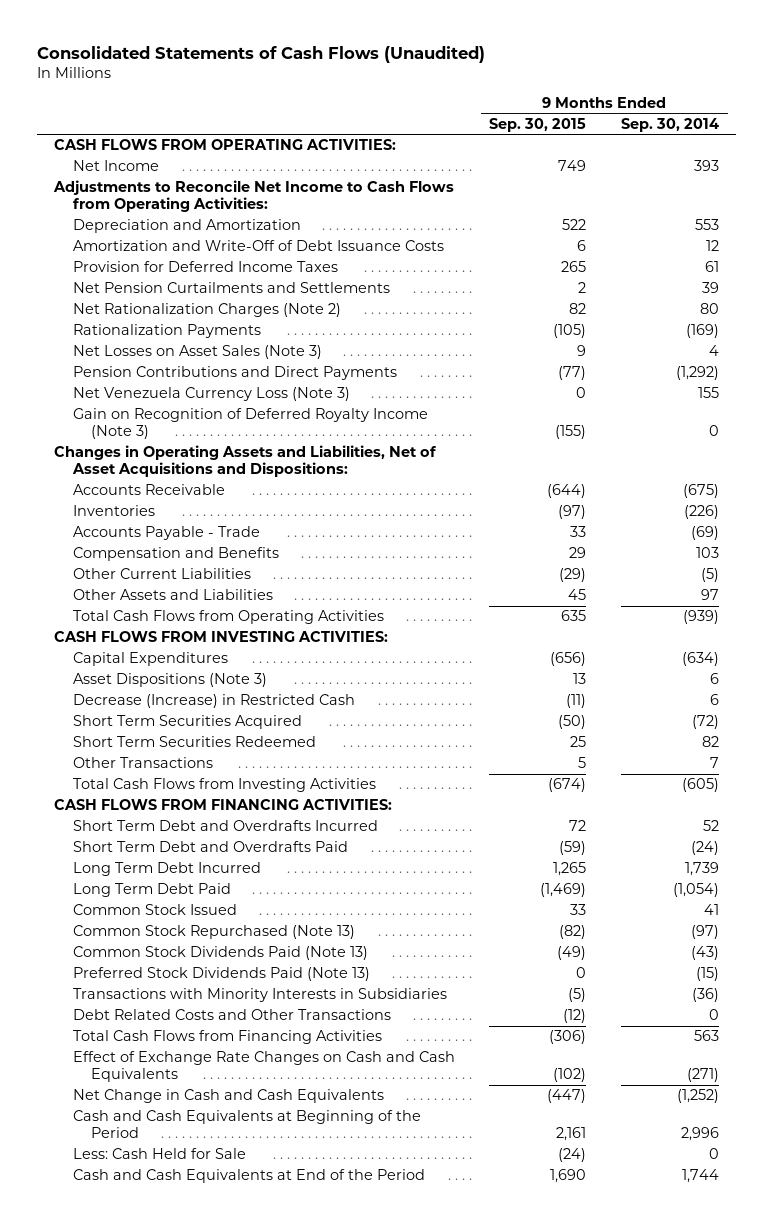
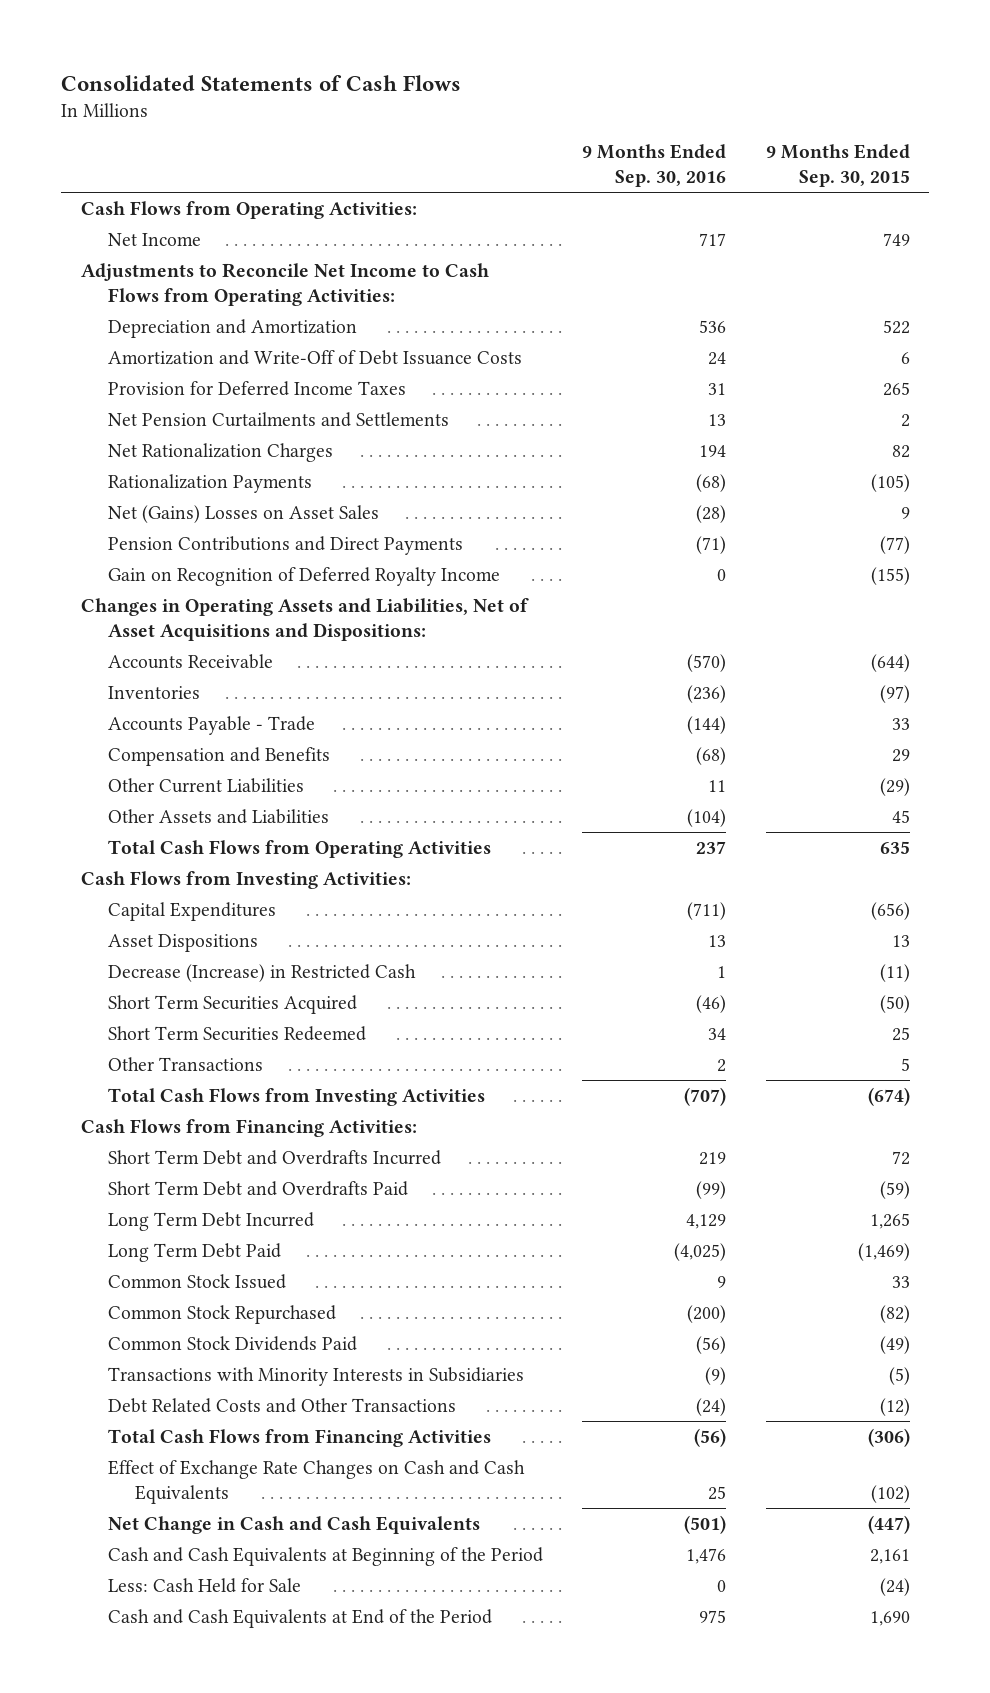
- Consolidated Statements of Cash Flows (Unaudited)
+ Consolidated Statements of Cash Flows
- | 9 Months Ended Sep. 30, 2015 | 9 Months Ended Sep. 30, 2014
+ | 9 Months Ended Sep. 30, 2016 | 9 Months Ended Sep. 30, 2015
- CASH FLOWS FROM OPERATING ACTIVITIES:
+ Cash Flows from Operating Activities:
- Net Rationalization Charges (Note 2) | 82 | 80
+ Net Rationalization Charges | 194 | 82
- Net Losses on Asset Sales (Note 3) | 9 | 4
+ Net (Gains) Losses on Asset Sales | (28) | 9
- Net Venezuela Currency Loss (Note 3) | 0 | 155
- Gain on Recognition of Deferred Royalty Income (Note 3) | (155) | 0
+ Gain on Recognition of Deferred Royalty Income | 0 | (155)
- CASH FLOWS FROM INVESTING ACTIVITIES:
+ Cash Flows from Investing Activities:
- Asset Dispositions (Note 3) | 13 | 6
+ Asset Dispositions | 13 | 13
- CASH FLOWS FROM FINANCING ACTIVITIES:
+ Cash Flows from Financing Activities:
- Common Stock Repurchased (Note 13) | (82) | (97)
- Common Stock Dividends Paid (Note 13) | (49) | (43)
- Preferred Stock Dividends Paid (Note 13) | 0 | (15)
+ Common Stock Repurchased | (200) | (82)
+ Common Stock Dividends Paid | (56) | (49)

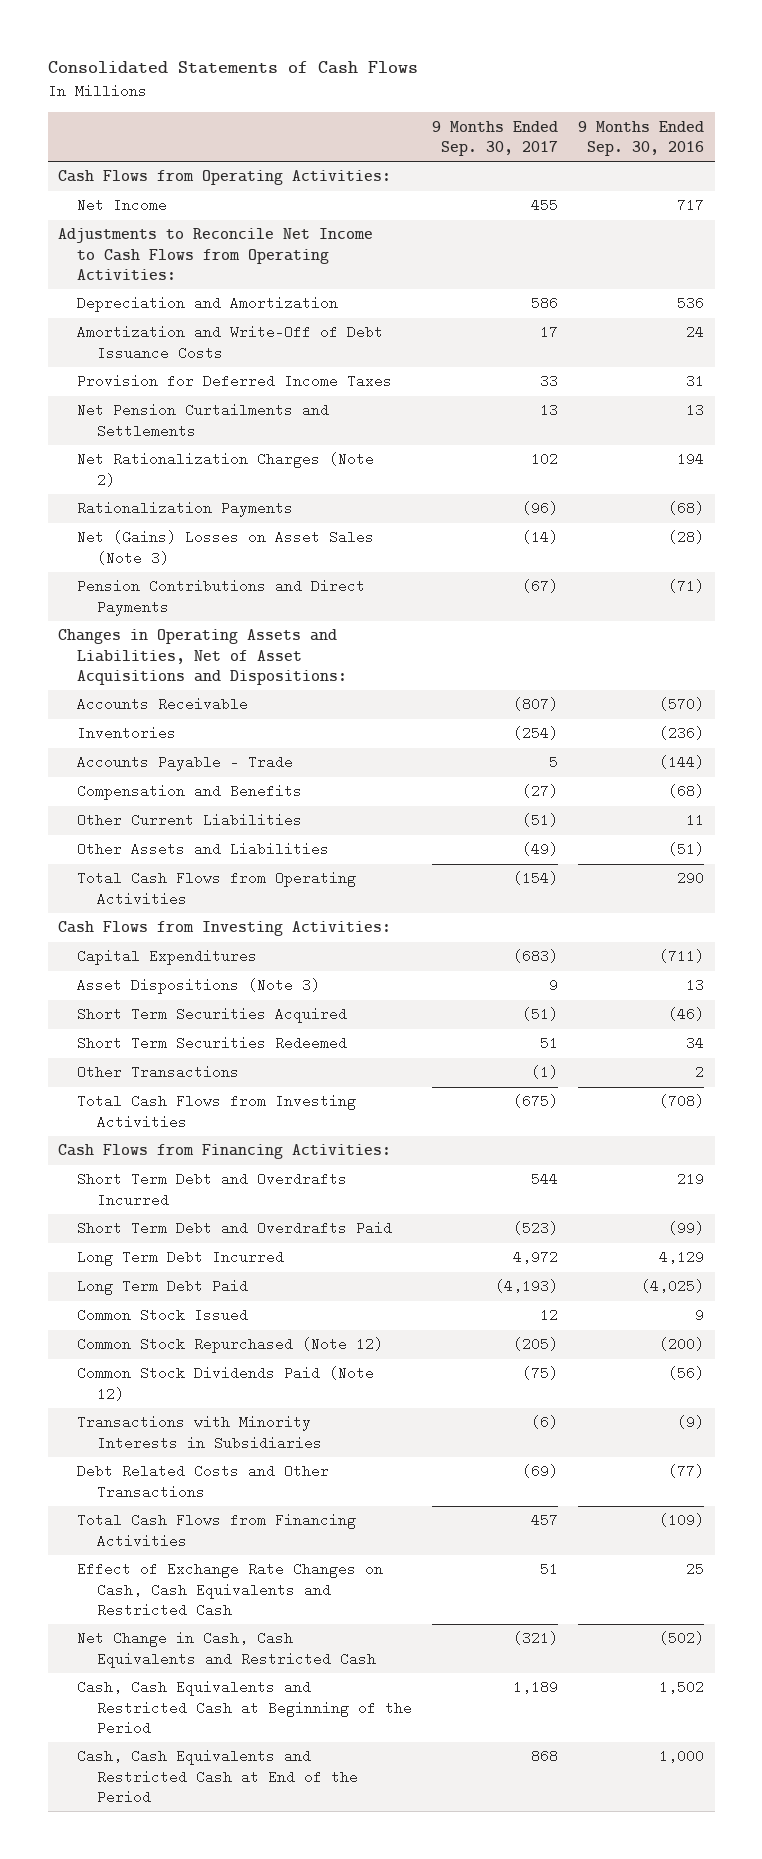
- | 9 Months Ended Sep. 30, 2016 | 9 Months Ended Sep. 30, 2015
+ | 9 Months Ended Sep. 30, 2017 | 9 Months Ended Sep. 30, 2016
- Net Rationalization Charges | 194 | 82
+ Net Rationalization Charges (Note 2) | 102 | 194
- Net (Gains) Losses on Asset Sales | (28) | 9
+ Net (Gains) Losses on Asset Sales (Note 3) | (14) | (28)
- Gain on Recognition of Deferred Royalty Income | 0 | (155)
- Other Assets and Liabilities | (104) | 45
- Total Cash Flows from Operating Activities | 237 | 635
+ Other Assets and Liabilities | (49) | (51)
+ Total Cash Flows from Operating Activities | (154) | 290
- Asset Dispositions | 13 | 13
- Decrease (Increase) in Restricted Cash | 1 | (11)
+ Asset Dispositions (Note 3) | 9 | 13
- Total Cash Flows from Investing Activities | (707) | (674)
+ Total Cash Flows from Investing Activities | (675) | (708)
- Common Stock Repurchased | (200) | (82)
- Common Stock Dividends Paid | (56) | (49)
+ Common Stock Repurchased (Note 12) | (205) | (200)
+ Common Stock Dividends Paid (Note 12) | (75) | (56)
- Debt Related Costs and Other Transactions | (24) | (12)
- Total Cash Flows from Financing Activities | (56) | (306)
- Effect of Exchange Rate Changes on Cash and Cash Equivalents | 25 | (102)
- Net Change in Cash and Cash Equivalents | (501) | (447)
- Cash and Cash Equivalents at Beginning of the Period | 1,476 | 2,161
- Less: Cash Held for Sale | 0 | (24)
- Cash and Cash Equivalents at End of the Period | 975 | 1,690
+ Debt Related Costs and Other Transactions | (69) | (77)
+ Total Cash Flows from Financing Activities | 457 | (109)
+ Effect of Exchange Rate Changes on Cash, Cash Equivalents and Restricted Cash | 51 | 25
+ Net Change in Cash, Cash Equivalents and Restricted Cash | (321) | (502)
+ Cash, Cash Equivalents and Restricted Cash at Beginning of the Period | 1,189 | 1,502
+ Cash, Cash Equivalents and Restricted Cash at End of the Period | 868 | 1,000

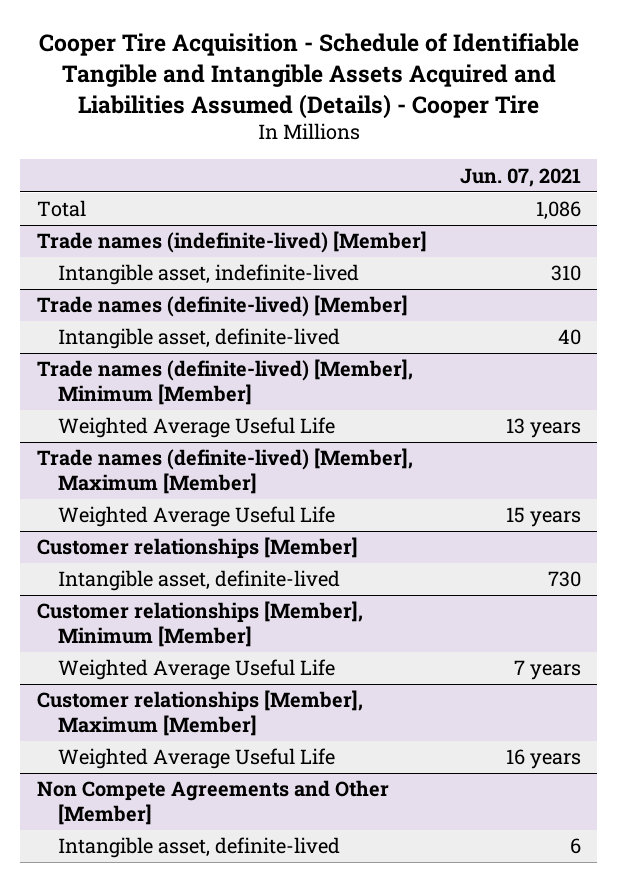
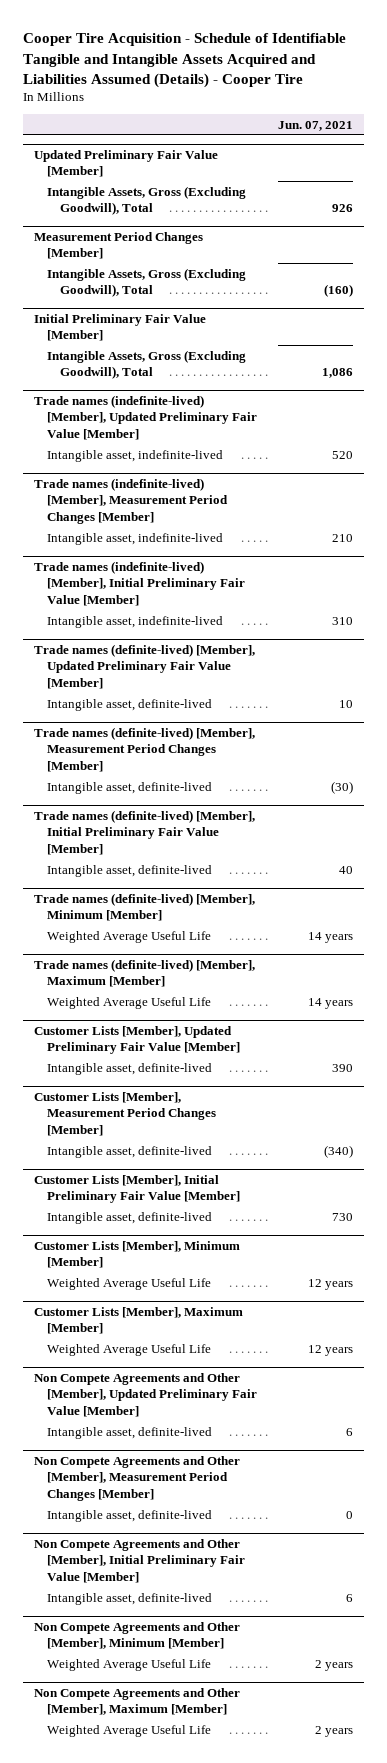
- Total | 1,086
- Trade names (indefinite-lived) [Member]
+ Updated Preliminary Fair Value [Member]
+ Intangible Assets, Gross (Excluding Goodwill), Total | 926
+ Measurement Period Changes [Member]
+ Intangible Assets, Gross (Excluding Goodwill), Total | (160)
+ Initial Preliminary Fair Value [Member]
+ Intangible Assets, Gross (Excluding Goodwill), Total | 1,086
+ Trade names (indefinite-lived) [Member], Updated Preliminary Fair Value [Member]
+ Intangible asset, indefinite-lived | 520
+ Trade names (indefinite-lived) [Member], Measurement Period Changes [Member]
+ Intangible asset, indefinite-lived | 210
+ Trade names (indefinite-lived) [Member], Initial Preliminary Fair Value [Member]
- Trade names (definite-lived) [Member]
+ Trade names (definite-lived) [Member], Updated Preliminary Fair Value [Member]
+ Intangible asset, definite-lived | 10
+ Trade names (definite-lived) [Member], Measurement Period Changes [Member]
+ Intangible asset, definite-lived | (30)
+ Trade names (definite-lived) [Member], Initial Preliminary Fair Value [Member]
@ Trade names (definite-lived) [Member], Minimum [Member]
- Weighted Average Useful Life | 13 years
+ Weighted Average Useful Life | 14 years
@ Trade names (definite-lived) [Member], Maximum [Member]
- Weighted Average Useful Life | 15 years
- Customer relationships [Member]
@ Trade names (definite-lived) [Member], Maximum [Member]
+ Weighted Average Useful Life | 14 years
+ Customer Lists [Member], Updated Preliminary Fair Value [Member]
+ Intangible asset, definite-lived | 390
+ Customer Lists [Member], Measurement Period Changes [Member]
+ Intangible asset, definite-lived | (340)
+ Customer Lists [Member], Initial Preliminary Fair Value [Member]
- Customer relationships [Member], Minimum [Member]
- Weighted Average Useful Life | 7 years
- Customer relationships [Member], Maximum [Member]
- Weighted Average Useful Life | 16 years
- Non Compete Agreements and Other [Member]
+ Customer Lists [Member], Minimum [Member]
+ Weighted Average Useful Life | 12 years
+ Customer Lists [Member], Maximum [Member]
+ Weighted Average Useful Life | 12 years
+ Non Compete Agreements and Other [Member], Updated Preliminary Fair Value [Member]
+ Non Compete Agreements and Other [Member], Measurement Period Changes [Member]
+ Intangible asset, definite-lived | 0
+ Non Compete Agreements and Other [Member], Initial Preliminary Fair Value [Member]
+ Intangible asset, definite-lived | 6
+ Non Compete Agreements and Other [Member], Minimum [Member]
+ Weighted Average Useful Life | 2 years
+ Non Compete Agreements and Other [Member], Maximum [Member]
+ Weighted Average Useful Life | 2 years

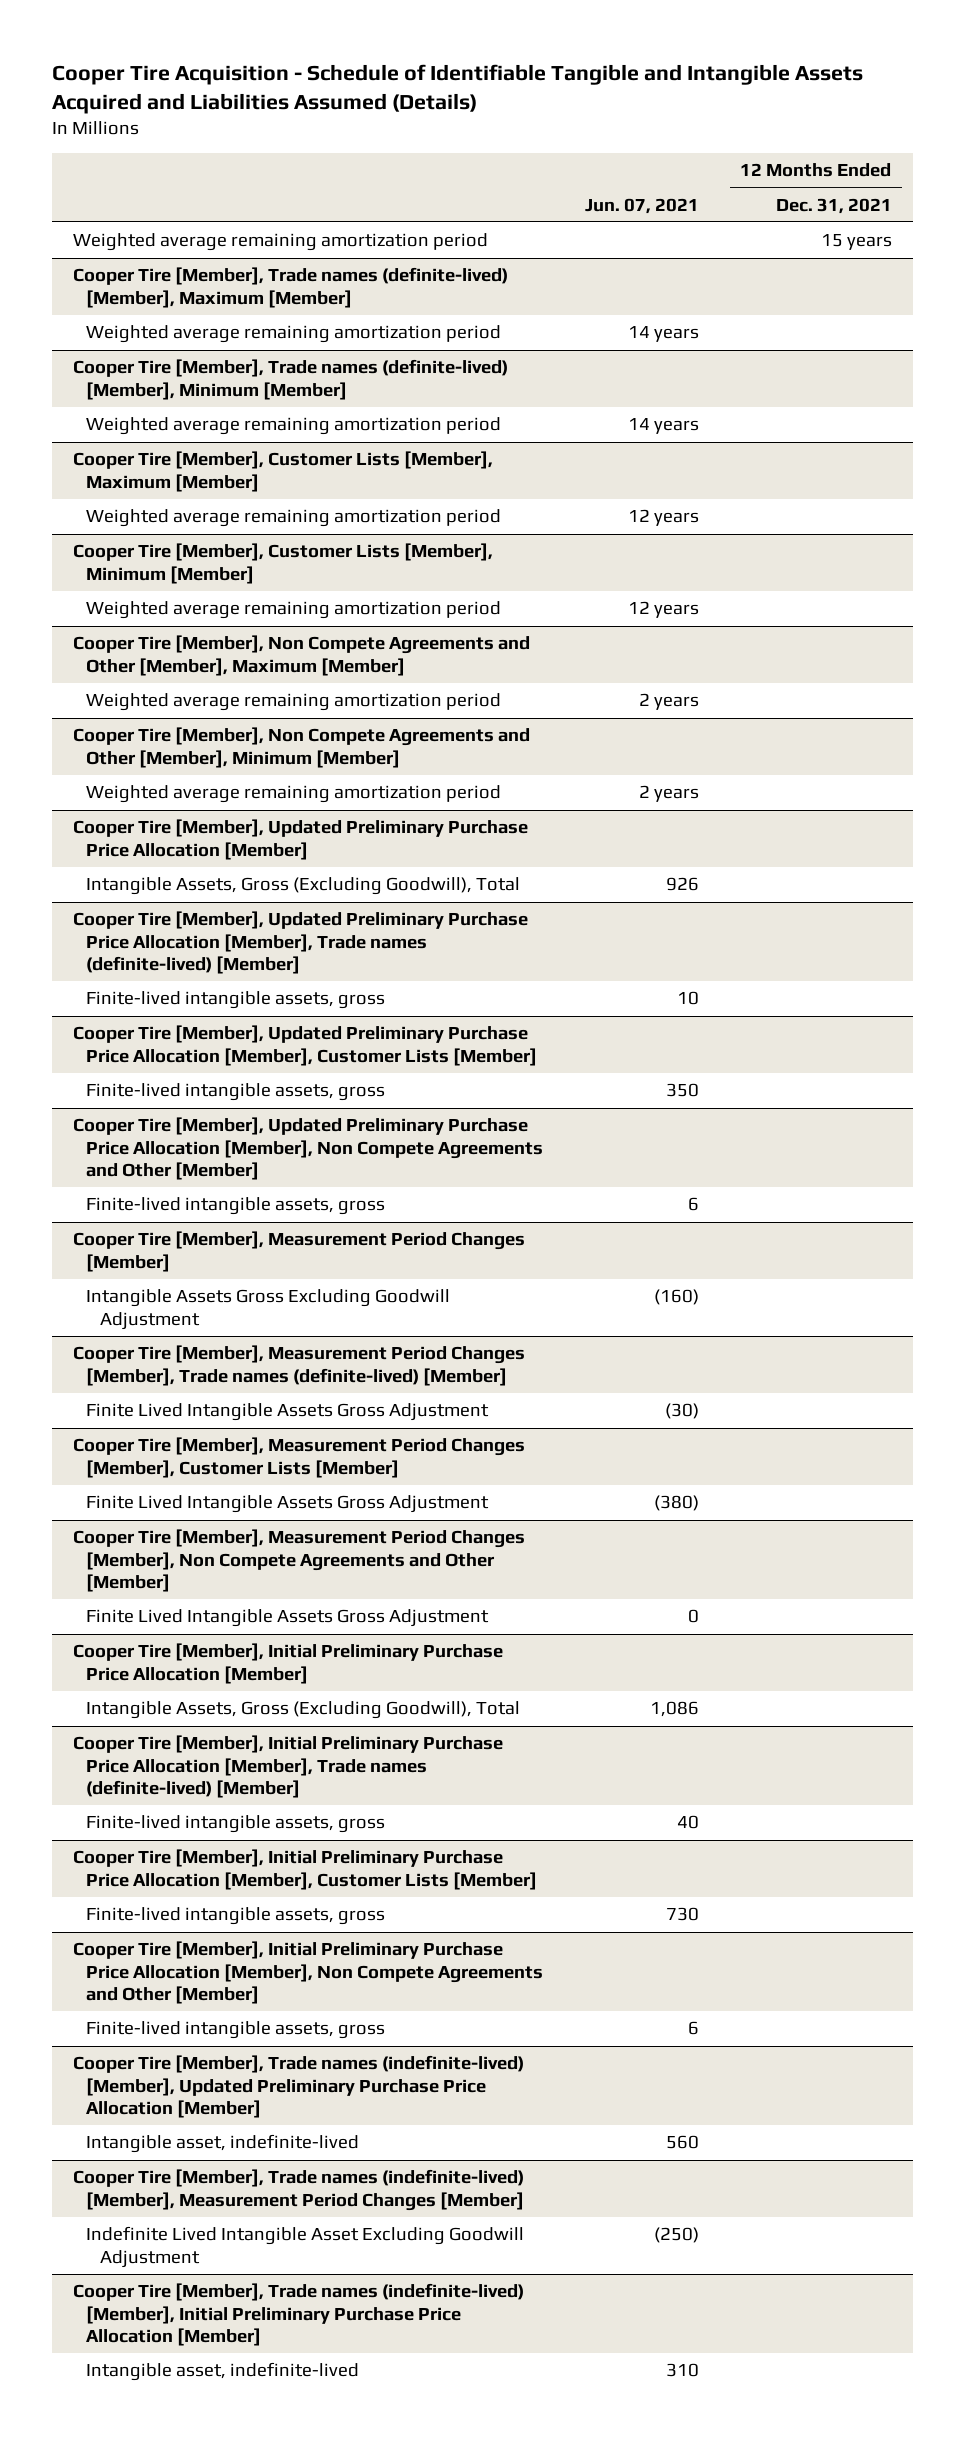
- Cooper Tire Acquisition - Schedule of Identifiable Tangible and Intangible Assets Acquired and Liabilities Assumed (Details) - Cooper Tire
+ Cooper Tire Acquisition - Schedule of Identifiable Tangible and Intangible Assets Acquired and Liabilities Assumed (Details)
- | Jun. 07, 2021
+ | Jun. 07, 2021 | 12 Months Ended Dec. 31, 2021
- Updated Preliminary Fair Value [Member]
+ Weighted average remaining amortization period | | 15 years
+ Cooper Tire [Member], Trade names (definite-lived) [Member], Maximum [Member]
+ Weighted average remaining amortization period | 14 years |
+ Cooper Tire [Member], Trade names (definite-lived) [Member], Minimum [Member]
+ Weighted average remaining amortization period | 14 years |
+ Cooper Tire [Member], Customer Lists [Member], Maximum [Member]
+ Weighted average remaining amortization period | 12 years |
+ Cooper Tire [Member], Customer Lists [Member], Minimum [Member]
+ Weighted average remaining amortization period | 12 years |
+ Cooper Tire [Member], Non Compete Agreements and Other [Member], Maximum [Member]
+ Weighted average remaining amortization period | 2 years |
+ Cooper Tire [Member], Non Compete Agreements and Other [Member], Minimum [Member]
+ Weighted average remaining amortization period | 2 years |
+ Cooper Tire [Member], Updated Preliminary Purchase Price Allocation [Member]
- Measurement Period Changes [Member]
- Intangible Assets, Gross (Excluding Goodwill), Total | (160)
- Initial Preliminary Fair Value [Member]
+ Cooper Tire [Member], Updated Preliminary Purchase Price Allocation [Member], Trade names (definite-lived) [Member]
+ Finite-lived intangible assets, gross | 10 |
+ Cooper Tire [Member], Updated Preliminary Purchase Price Allocation [Member], Customer Lists [Member]
+ Finite-lived intangible assets, gross | 350 |
+ Cooper Tire [Member], Updated Preliminary Purchase Price Allocation [Member], Non Compete Agreements and Other [Member]
+ Finite-lived intangible assets, gross | 6 |
+ Cooper Tire [Member], Measurement Period Changes [Member]
+ Intangible Assets Gross Excluding Goodwill Adjustment | (160) |
+ Cooper Tire [Member], Measurement Period Changes [Member], Trade names (definite-lived) [Member]
+ Finite Lived Intangible Assets Gross Adjustment | (30) |
+ Cooper Tire [Member], Measurement Period Changes [Member], Customer Lists [Member]
+ Finite Lived Intangible Assets Gross Adjustment | (380) |
+ Cooper Tire [Member], Measurement Period Changes [Member], Non Compete Agreements and Other [Member]
+ Finite Lived Intangible Assets Gross Adjustment | 0 |
+ Cooper Tire [Member], Initial Preliminary Purchase Price Allocation [Member]
- Trade names (indefinite-lived) [Member], Updated Preliminary Fair Value [Member]
- Intangible asset, indefinite-lived | 520
- Trade names (indefinite-lived) [Member], Measurement Period Changes [Member]
- Intangible asset, indefinite-lived | 210
- Trade names (indefinite-lived) [Member], Initial Preliminary Fair Value [Member]
+ Cooper Tire [Member], Initial Preliminary Purchase Price Allocation [Member], Trade names (definite-lived) [Member]
+ Finite-lived intangible assets, gross | 40 |
+ Cooper Tire [Member], Initial Preliminary Purchase Price Allocation [Member], Customer Lists [Member]
+ Finite-lived intangible assets, gross | 730 |
+ Cooper Tire [Member], Initial Preliminary Purchase Price Allocation [Member], Non Compete Agreements and Other [Member]
+ Finite-lived intangible assets, gross | 6 |
+ Cooper Tire [Member], Trade names (indefinite-lived) [Member], Updated Preliminary Purchase Price Allocation [Member]
+ Intangible asset, indefinite-lived | 560 |
+ Cooper Tire [Member], Trade names (indefinite-lived) [Member], Measurement Period Changes [Member]
+ Indefinite Lived Intangible Asset Excluding Goodwill Adjustment | (250) |
+ Cooper Tire [Member], Trade names (indefinite-lived) [Member], Initial Preliminary Purchase Price Allocation [Member]
- Trade names (definite-lived) [Member], Updated Preliminary Fair Value [Member]
- Intangible asset, definite-lived | 10
- Trade names (definite-lived) [Member], Measurement Period Changes [Member]
- Intangible asset, definite-lived | (30)
- Trade names (definite-lived) [Member], Initial Preliminary Fair Value [Member]
- Intangible asset, definite-lived | 40
- Trade names (definite-lived) [Member], Minimum [Member]
- Weighted Average Useful Life | 14 years
- Trade names (definite-lived) [Member], Maximum [Member]
- Weighted Average Useful Life | 14 years
- Customer Lists [Member], Updated Preliminary Fair Value [Member]
- Intangible asset, definite-lived | 390
- Customer Lists [Member], Measurement Period Changes [Member]
- Intangible asset, definite-lived | (340)
- Customer Lists [Member], Initial Preliminary Fair Value [Member]
- Intangible asset, definite-lived | 730
- Customer Lists [Member], Minimum [Member]
- Weighted Average Useful Life | 12 years
- Customer Lists [Member], Maximum [Member]
- Weighted Average Useful Life | 12 years
- Non Compete Agreements and Other [Member], Updated Preliminary Fair Value [Member]
- Intangible asset, definite-lived | 6
- Non Compete Agreements and Other [Member], Measurement Period Changes [Member]
- Intangible asset, definite-lived | 0
- Non Compete Agreements and Other [Member], Initial Preliminary Fair Value [Member]
- Intangible asset, definite-lived | 6
- Non Compete Agreements and Other [Member], Minimum [Member]
- Weighted Average Useful Life | 2 years
- Non Compete Agreements and Other [Member], Maximum [Member]
- Weighted Average Useful Life | 2 years

